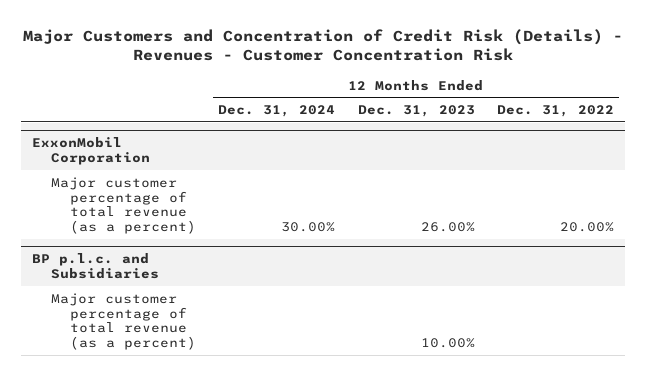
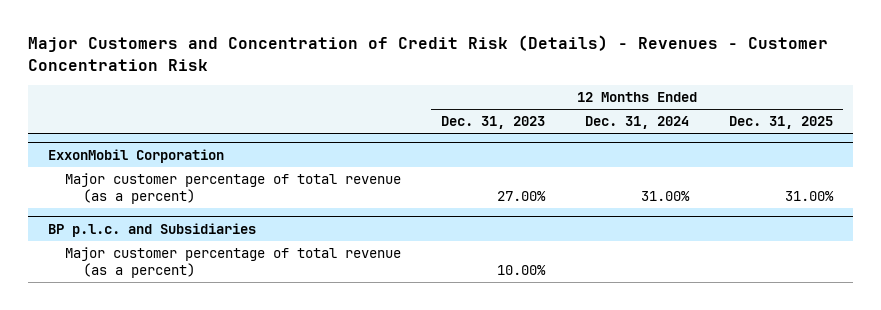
- | 12 Months Ended Dec. 31, 2024 | 12 Months Ended Dec. 31, 2023 | 12 Months Ended Dec. 31, 2022
+ | 12 Months Ended Dec. 31, 2023 | 12 Months Ended Dec. 31, 2024 | 12 Months Ended Dec. 31, 2025
@ ExxonMobil Corporation
- Major customer percentage of total revenue (as a percent) | 30.00% | 26.00% | 20.00%
+ Major customer percentage of total revenue (as a percent) | 27.00% | 31.00% | 31.00%

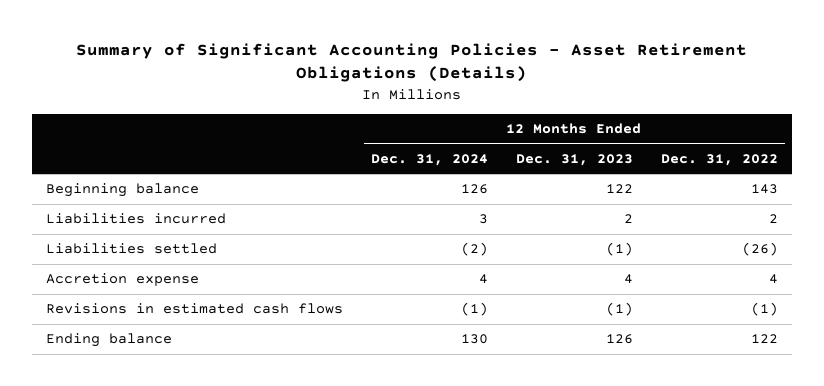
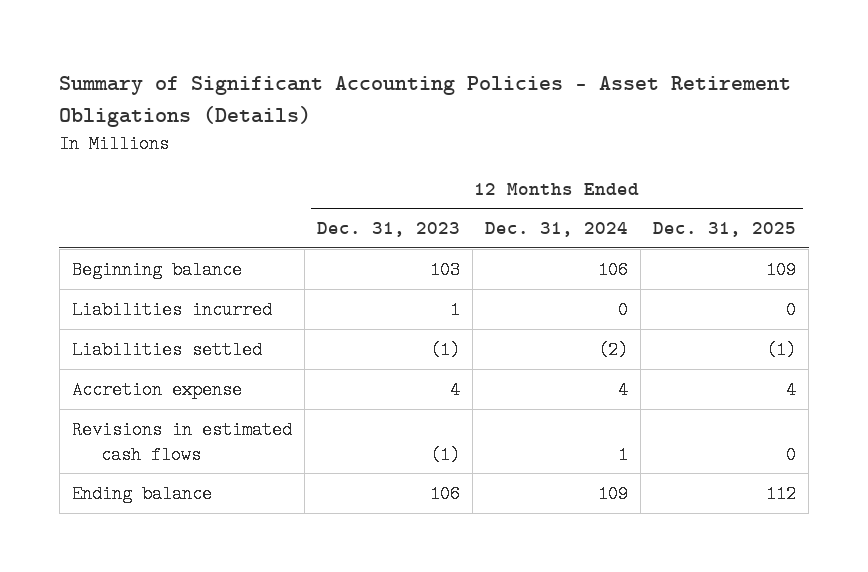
- | 12 Months Ended Dec. 31, 2024 | 12 Months Ended Dec. 31, 2023 | 12 Months Ended Dec. 31, 2022
+ | 12 Months Ended Dec. 31, 2023 | 12 Months Ended Dec. 31, 2024 | 12 Months Ended Dec. 31, 2025
- Beginning balance | 126 | 122 | 143
- Liabilities incurred | 3 | 2 | 2
+ Beginning balance | 103 | 106 | 109
+ Liabilities incurred | 1 | 0 | 0
- Revisions in estimated cash flows | (1) | (1) | (1)
- Ending balance | 130 | 126 | 122
+ Revisions in estimated cash flows | (1) | 1 | 0
+ Ending balance | 106 | 109 | 112

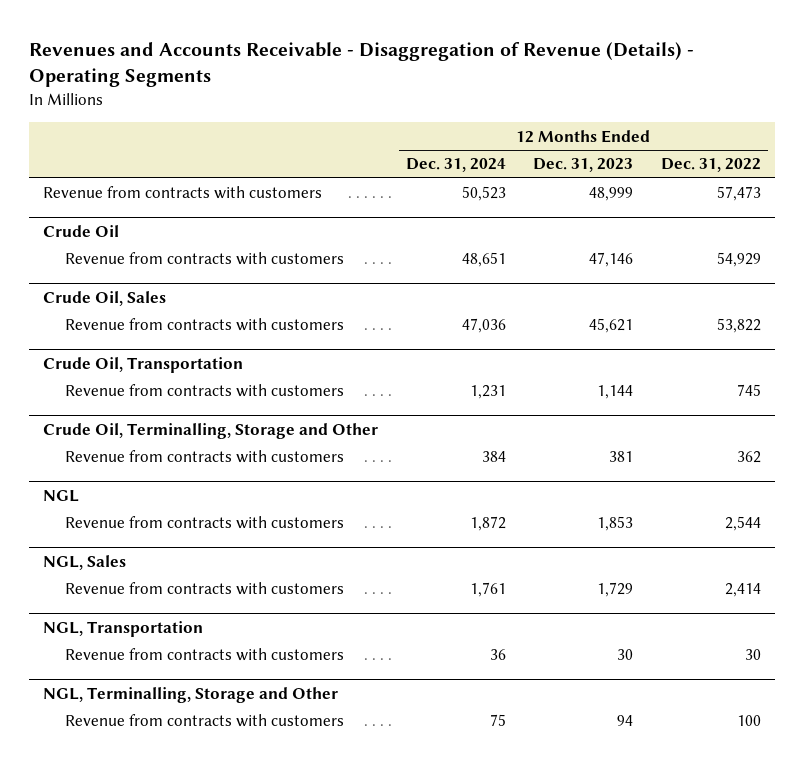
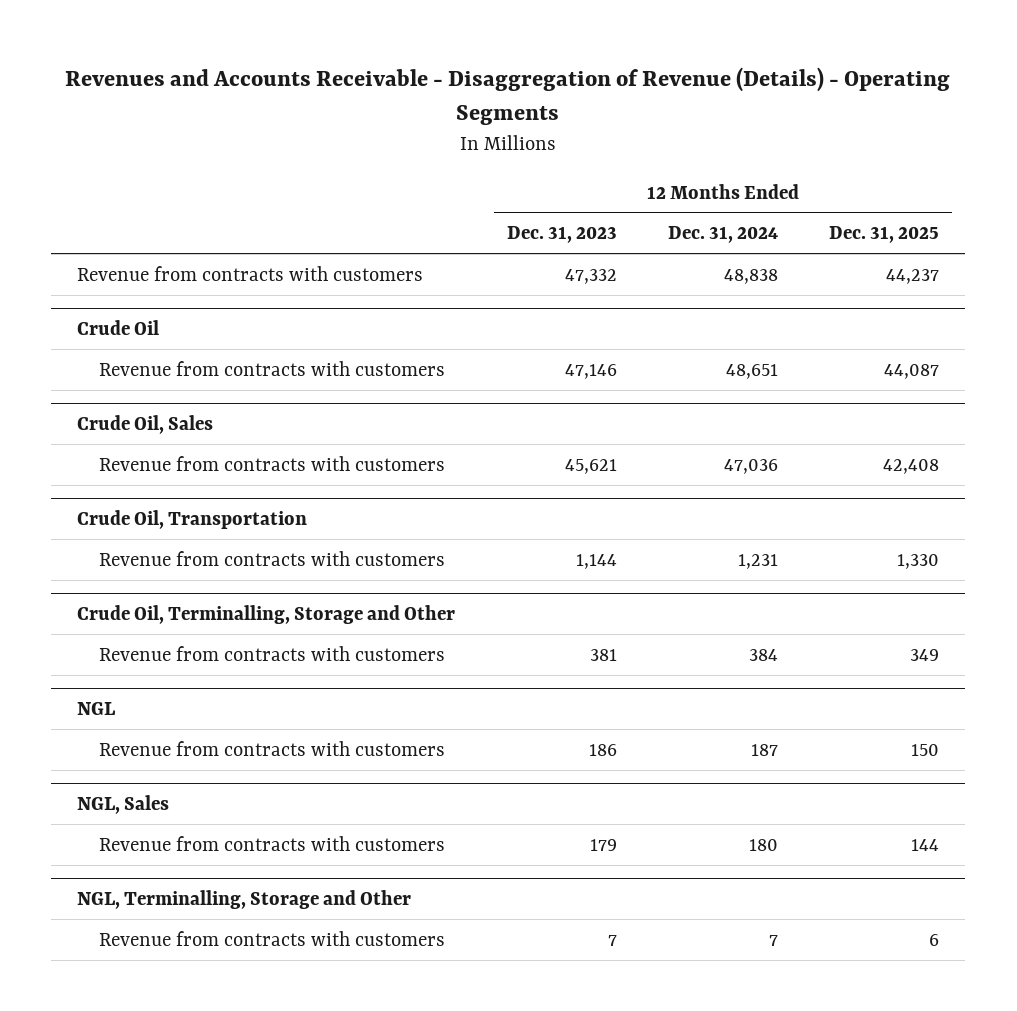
- | 12 Months Ended Dec. 31, 2024 | 12 Months Ended Dec. 31, 2023 | 12 Months Ended Dec. 31, 2022
+ | 12 Months Ended Dec. 31, 2023 | 12 Months Ended Dec. 31, 2024 | 12 Months Ended Dec. 31, 2025
- Revenue from contracts with customers | 50,523 | 48,999 | 57,473
+ Revenue from contracts with customers | 47,332 | 48,838 | 44,237
@ NGL
- Revenue from contracts with customers | 1,872 | 1,853 | 2,544
+ Revenue from contracts with customers | 186 | 187 | 150
@ NGL, Sales
- Revenue from contracts with customers | 1,761 | 1,729 | 2,414
- NGL, Transportation
- Revenue from contracts with customers | 36 | 30 | 30
@ NGL, Sales
+ Revenue from contracts with customers | 179 | 180 | 144
@ NGL, Terminalling, Storage and Other
- Revenue from contracts with customers | 75 | 94 | 100
+ Revenue from contracts with customers | 7 | 7 | 6

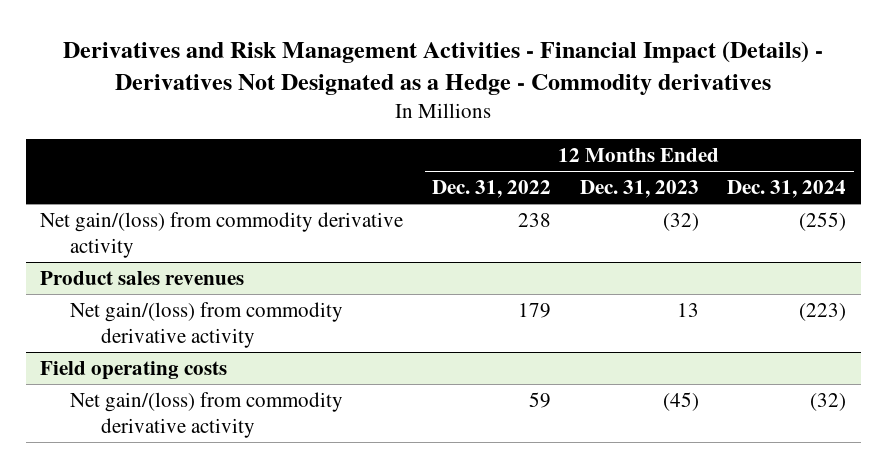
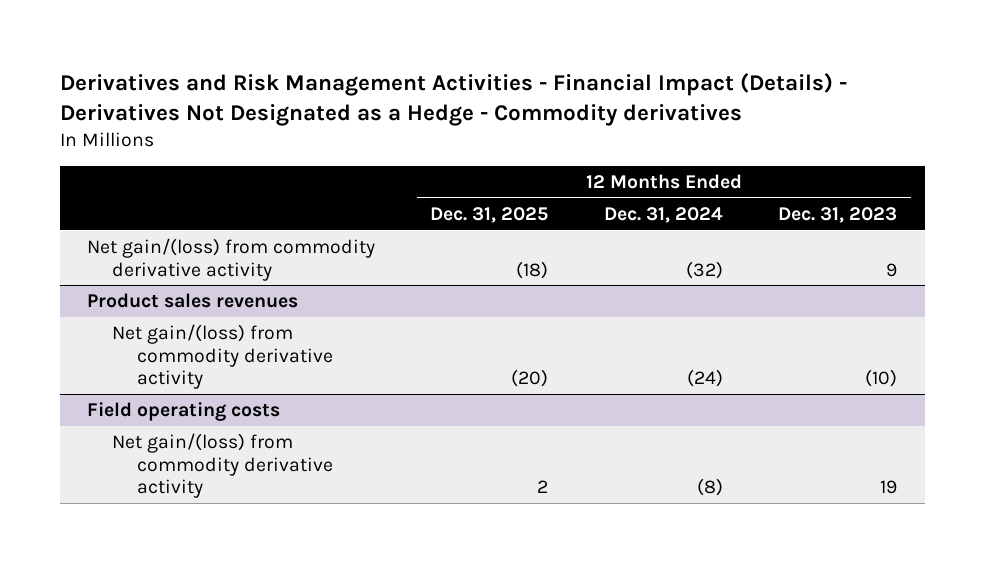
- | 12 Months Ended Dec. 31, 2022 | 12 Months Ended Dec. 31, 2023 | 12 Months Ended Dec. 31, 2024
+ | 12 Months Ended Dec. 31, 2025 | 12 Months Ended Dec. 31, 2024 | 12 Months Ended Dec. 31, 2023
- Net gain/(loss) from commodity derivative activity | 238 | (32) | (255)
+ Net gain/(loss) from commodity derivative activity | (18) | (32) | 9
@ Product sales revenues
- Net gain/(loss) from commodity derivative activity | 179 | 13 | (223)
+ Net gain/(loss) from commodity derivative activity | (20) | (24) | (10)
@ Field operating costs
- Net gain/(loss) from commodity derivative activity | 59 | (45) | (32)
+ Net gain/(loss) from commodity derivative activity | 2 | (8) | 19

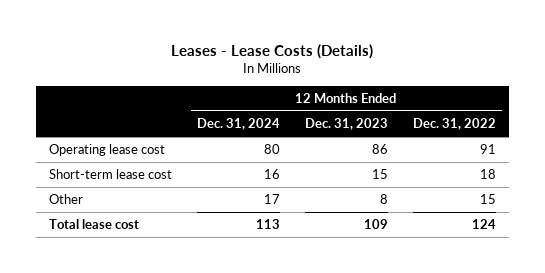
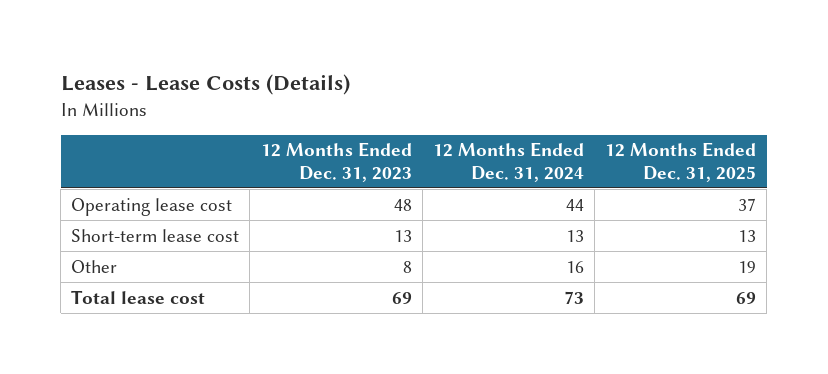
- | 12 Months Ended Dec. 31, 2024 | 12 Months Ended Dec. 31, 2023 | 12 Months Ended Dec. 31, 2022
+ | 12 Months Ended Dec. 31, 2023 | 12 Months Ended Dec. 31, 2024 | 12 Months Ended Dec. 31, 2025
- Operating lease cost | 80 | 86 | 91
- Short-term lease cost | 16 | 15 | 18
- Other | 17 | 8 | 15
- Total lease cost | 113 | 109 | 124
+ Operating lease cost | 48 | 44 | 37
+ Short-term lease cost | 13 | 13 | 13
+ Other | 8 | 16 | 19
+ Total lease cost | 69 | 73 | 69

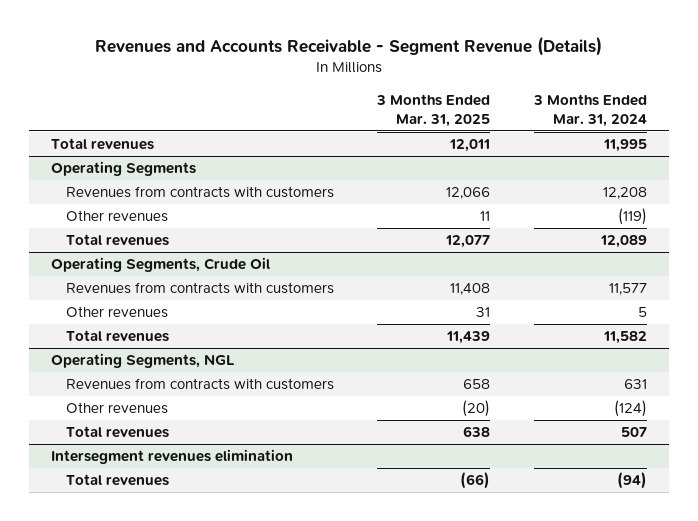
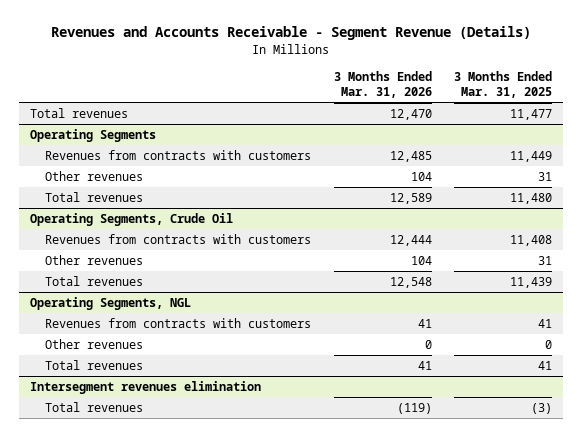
- | 3 Months Ended Mar. 31, 2025 | 3 Months Ended Mar. 31, 2024
+ | 3 Months Ended Mar. 31, 2026 | 3 Months Ended Mar. 31, 2025
- Total revenues | 12,011 | 11,995
+ Total revenues | 12,470 | 11,477
@ Operating Segments
- Revenues from contracts with customers | 12,066 | 12,208
- Other revenues | 11 | (119)
- Total revenues | 12,077 | 12,089
+ Revenues from contracts with customers | 12,485 | 11,449
+ Other revenues | 104 | 31
+ Total revenues | 12,589 | 11,480
@ Operating Segments, NGL
- Revenues from contracts with customers | 658 | 631
- Other revenues | (20) | (124)
- Total revenues | 638 | 507
+ Revenues from contracts with customers | 41 | 41
+ Other revenues | 0 | 0
+ Total revenues | 41 | 41
@ Intersegment revenues elimination
- Total revenues | (66) | (94)
+ Total revenues | (119) | (3)

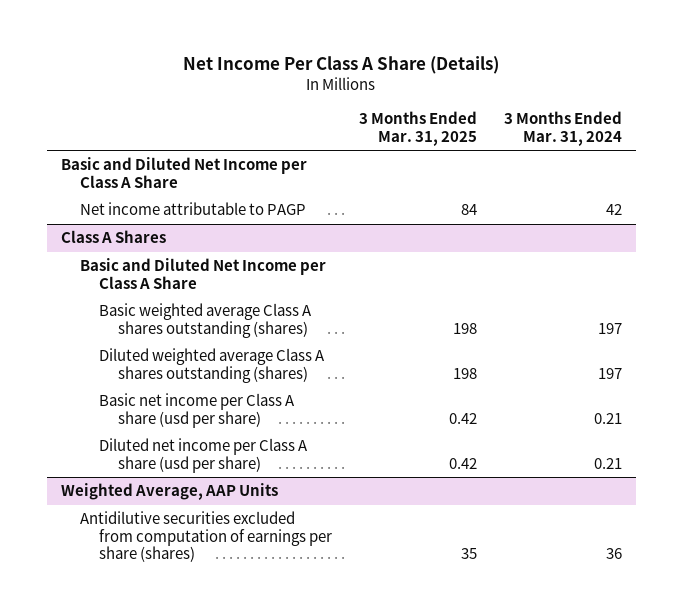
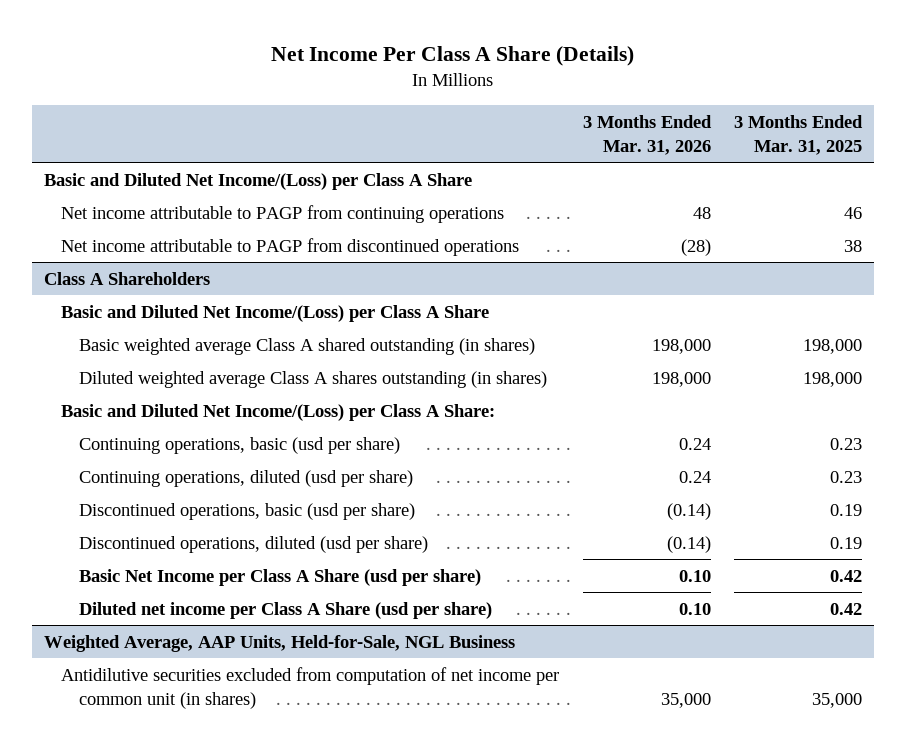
- | 3 Months Ended Mar. 31, 2025 | 3 Months Ended Mar. 31, 2024
+ | 3 Months Ended Mar. 31, 2026 | 3 Months Ended Mar. 31, 2025
- Basic and Diluted Net Income per Class A Share
- Net income attributable to PAGP | 84 | 42
- Class A Shares
- Basic and Diluted Net Income per Class A Share
- Basic weighted average Class A shares outstanding (shares) | 198 | 197
- Diluted weighted average Class A shares outstanding (shares) | 198 | 197
- Basic net income per Class A share (usd per share) | 0.42 | 0.21
- Diluted net income per Class A share (usd per share) | 0.42 | 0.21
- Weighted Average, AAP Units
- Antidilutive securities excluded from computation of earnings per share (shares) | 35 | 36
+ Basic and Diluted Net Income/(Loss) per Class A Share
+ Net income attributable to PAGP from continuing operations | 48 | 46
+ Net income attributable to PAGP from discontinued operations | (28) | 38
+ Class A Shareholders
+ Basic and Diluted Net Income/(Loss) per Class A Share
+ Basic weighted average Class A shared outstanding (in shares) | 198,000 | 198,000
+ Diluted weighted average Class A shares outstanding (in shares) | 198,000 | 198,000
+ Basic and Diluted Net Income/(Loss) per Class A Share:
+ Continuing operations, basic (usd per share) | 0.24 | 0.23
+ Continuing operations, diluted (usd per share) | 0.24 | 0.23
+ Discontinued operations, basic (usd per share) | (0.14) | 0.19
+ Discontinued operations, diluted (usd per share) | (0.14) | 0.19
+ Basic Net Income per Class A Share (usd per share) | 0.10 | 0.42
+ Diluted net income per Class A Share (usd per share) | 0.10 | 0.42
+ Weighted Average, AAP Units, Held-for-Sale, NGL Business
+ Antidilutive securities excluded from computation of net income per common unit (in shares) | 35,000 | 35,000

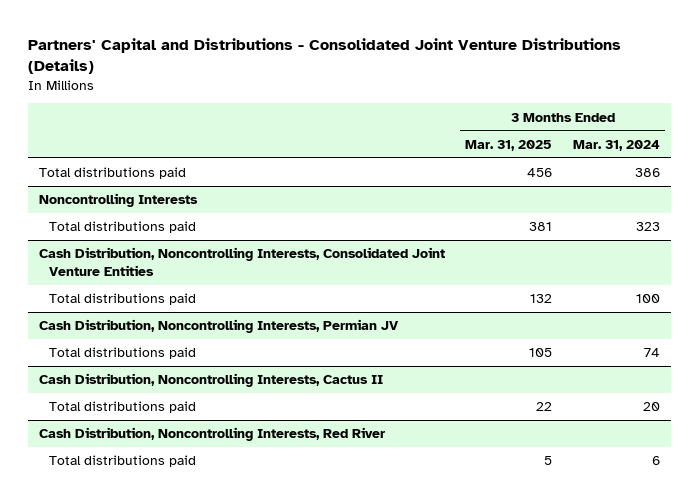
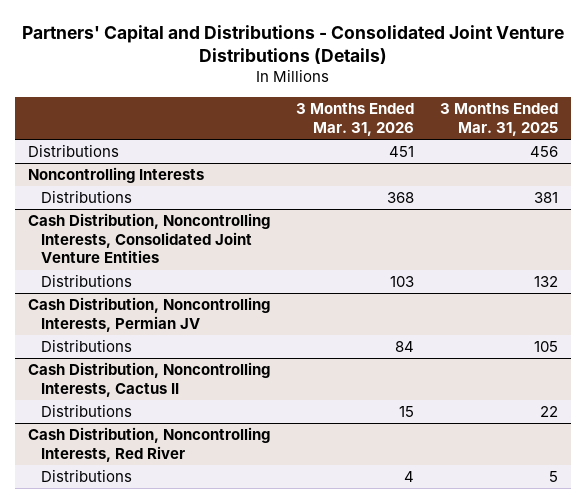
- | 3 Months Ended Mar. 31, 2025 | 3 Months Ended Mar. 31, 2024
+ | 3 Months Ended Mar. 31, 2026 | 3 Months Ended Mar. 31, 2025
- Total distributions paid | 456 | 386
+ Distributions | 451 | 456
@ Noncontrolling Interests
- Total distributions paid | 381 | 323
+ Distributions | 368 | 381
@ Cash Distribution, Noncontrolling Interests, Consolidated Joint Venture Entities
- Total distributions paid | 132 | 100
+ Distributions | 103 | 132
@ Cash Distribution, Noncontrolling Interests, Permian JV
- Total distributions paid | 105 | 74
+ Distributions | 84 | 105
@ Cash Distribution, Noncontrolling Interests, Cactus II
- Total distributions paid | 22 | 20
+ Distributions | 15 | 22
@ Cash Distribution, Noncontrolling Interests, Red River
- Total distributions paid | 5 | 6
+ Distributions | 4 | 5

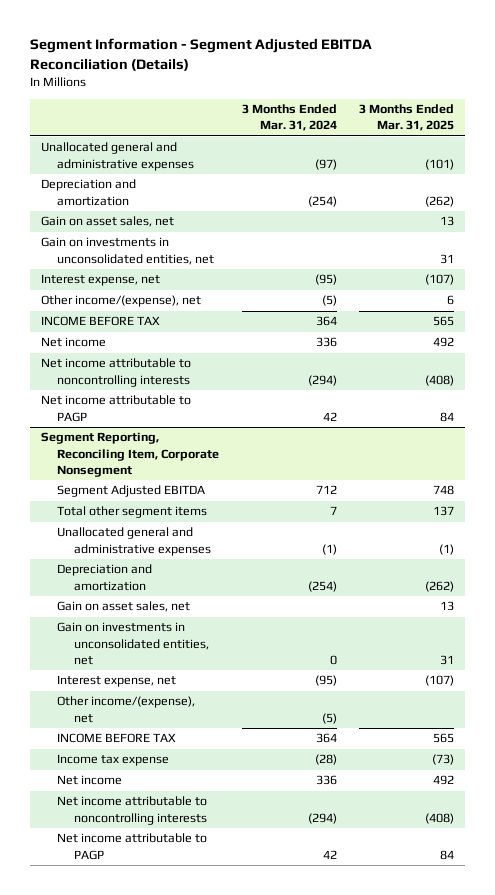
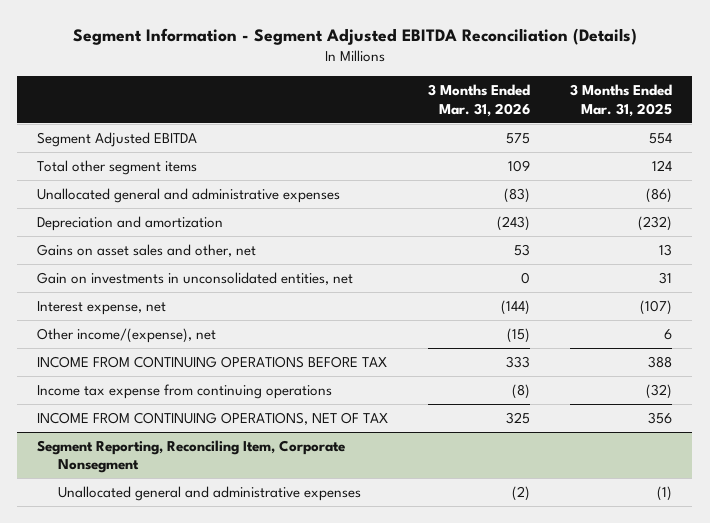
- | 3 Months Ended Mar. 31, 2024 | 3 Months Ended Mar. 31, 2025
+ | 3 Months Ended Mar. 31, 2026 | 3 Months Ended Mar. 31, 2025
- Unallocated general and administrative expenses | (97) | (101)
- Depreciation and amortization | (254) | (262)
- Gain on asset sales, net | | 13
+ Segment Adjusted EBITDA | 575 | 554
+ Total other segment items | 109 | 124
+ Unallocated general and administrative expenses | (83) | (86)
+ Depreciation and amortization | (243) | (232)
+ Gains on asset sales and other, net | 53 | 13
- INCOME BEFORE TAX | 364 | 565
- Net income | 336 | 492
- Net income attributable to noncontrolling interests | (294) | (408)
- Net income attributable to PAGP | 42 | 84
+ INCOME FROM CONTINUING OPERATIONS BEFORE TAX | 333 | 388
+ Income tax expense from continuing operations | (8) | (32)
+ INCOME FROM CONTINUING OPERATIONS, NET OF TAX | 325 | 356
@ Segment Reporting, Reconciling Item, Corporate Nonsegment
- Segment Adjusted EBITDA | 712 | 748
- Total other segment items | 7 | 137
- Depreciation and amortization | (254) | (262)
- Gain on asset sales, net | | 13
- Gain on investments in unconsolidated entities, net | 0 | 31
- Interest expense, net | (95) | (107)
- Other income/(expense), net | (5) |
- INCOME BEFORE TAX | 364 | 565
- Income tax expense | (28) | (73)
- Net income | 336 | 492
- Net income attributable to noncontrolling interests | (294) | (408)
- Net income attributable to PAGP | 42 | 84

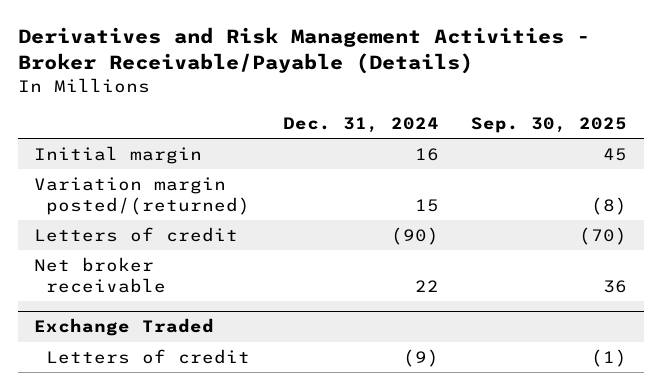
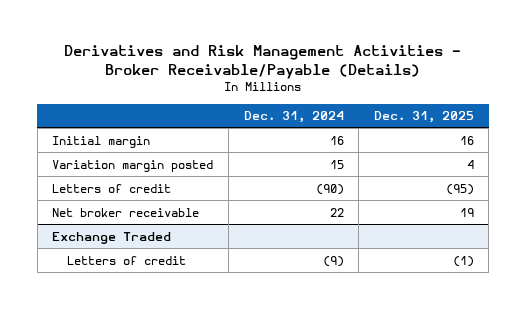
- | Dec. 31, 2024 | Sep. 30, 2025
+ | Dec. 31, 2024 | Dec. 31, 2025
- Variation margin posted/(returned) | 15 | (8)
+ Variation margin posted | 15 | 4

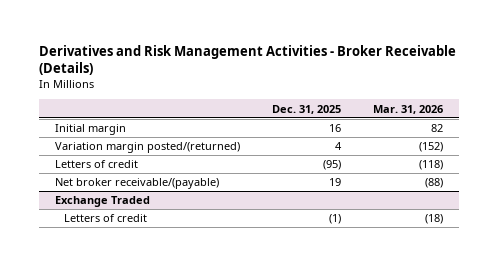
- Derivatives and Risk Management Activities - Broker Receivable/Payable (Details)
+ Derivatives and Risk Management Activities - Broker Receivable (Details)
- | Dec. 31, 2024 | Dec. 31, 2025
+ | Dec. 31, 2025 | Mar. 31, 2026
- Variation margin posted | 15 | 4
+ Variation margin posted/(returned) | 4 | (152)
- Net broker receivable | 22 | 19
+ Net broker receivable/(payable) | 19 | (88)

